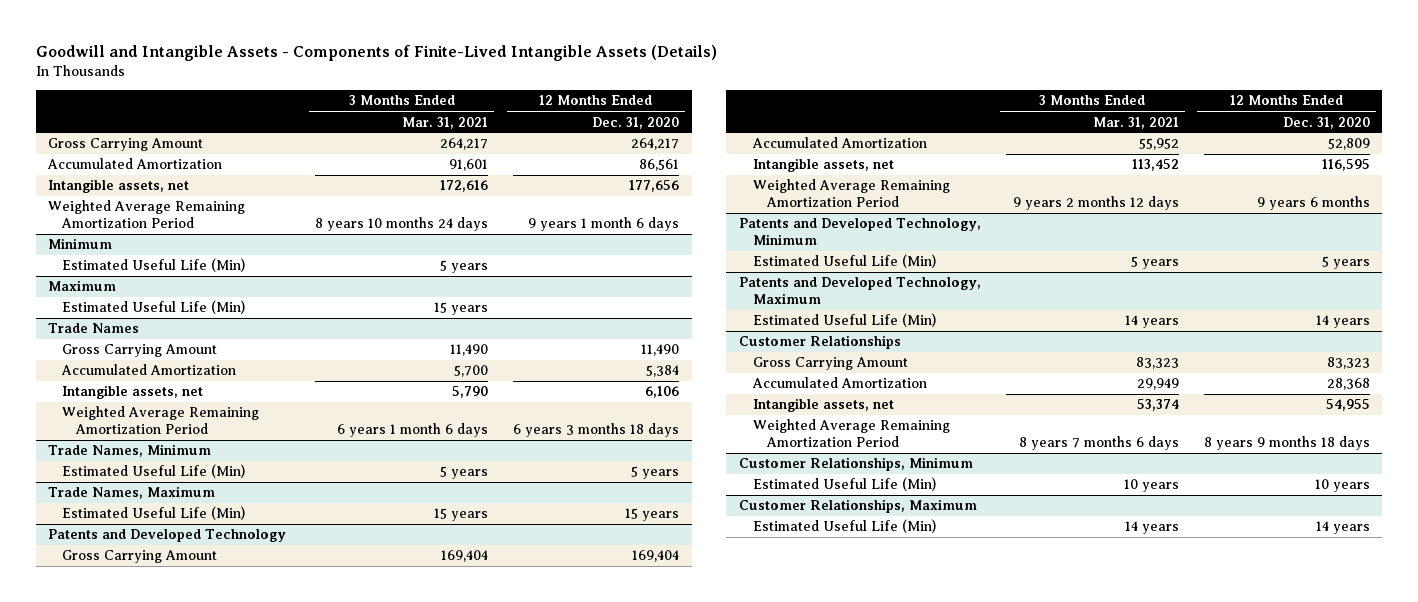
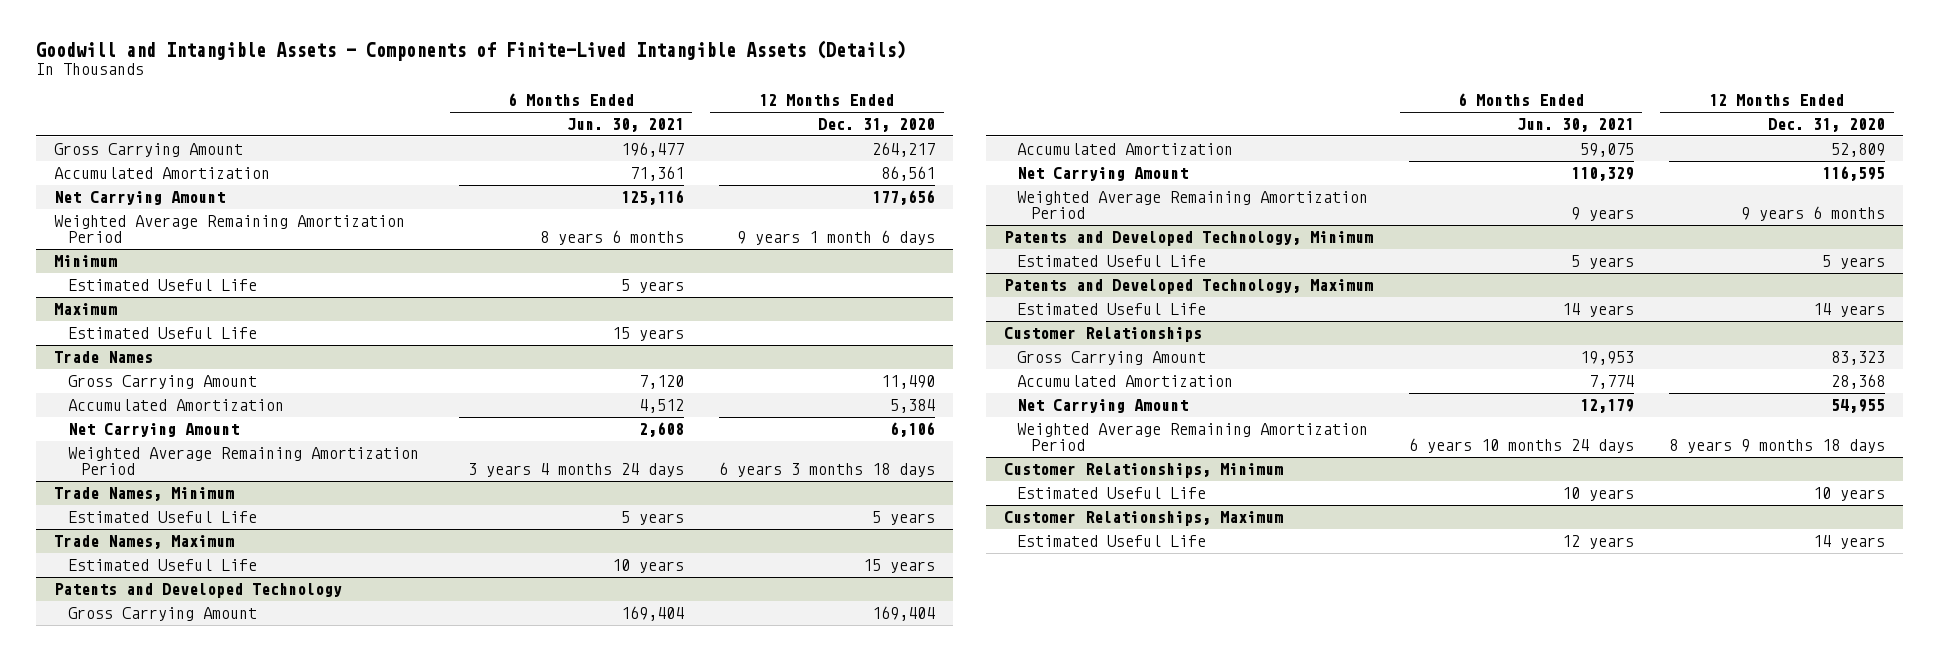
- | 3 Months Ended Mar. 31, 2021 | 12 Months Ended Dec. 31, 2020
+ | 6 Months Ended Jun. 30, 2021 | 12 Months Ended Dec. 31, 2020
- Intangible assets, net | 172,616 | 177,656
+ Net Carrying Amount | 125,116 | 177,656
@ Minimum
- Estimated Useful Life (Min) | 5 years |
+ Estimated Useful Life | 5 years |
@ Maximum
- Estimated Useful Life (Min) | 15 years |
+ Estimated Useful Life | 15 years |
@ Trade Names
- Intangible assets, net | 5,790 | 6,106
+ Net Carrying Amount | 2,608 | 6,106
@ Trade Names, Minimum
- Estimated Useful Life (Min) | 5 years | 5 years
+ Estimated Useful Life | 5 years | 5 years
@ Trade Names, Maximum
- Estimated Useful Life (Min) | 15 years | 15 years
+ Estimated Useful Life | 10 years | 15 years
@ Patents and Developed Technology
- Intangible assets, net | 113,452 | 116,595
+ Net Carrying Amount | 110,329 | 116,595
@ Patents and Developed Technology, Minimum
- Estimated Useful Life (Min) | 5 years | 5 years
+ Estimated Useful Life | 5 years | 5 years
@ Patents and Developed Technology, Maximum
- Estimated Useful Life (Min) | 14 years | 14 years
+ Estimated Useful Life | 14 years | 14 years
@ Customer Relationships
- Intangible assets, net | 53,374 | 54,955
+ Net Carrying Amount | 12,179 | 54,955
@ Customer Relationships, Minimum
- Estimated Useful Life (Min) | 10 years | 10 years
+ Estimated Useful Life | 10 years | 10 years
@ Customer Relationships, Maximum
- Estimated Useful Life (Min) | 14 years | 14 years
+ Estimated Useful Life | 12 years | 14 years

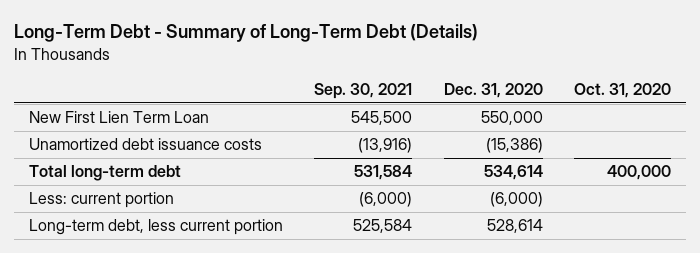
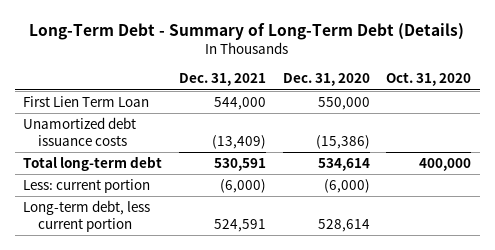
- | Sep. 30, 2021 | Dec. 31, 2020 | Oct. 31, 2020
+ | Dec. 31, 2021 | Dec. 31, 2020 | Oct. 31, 2020
- New First Lien Term Loan | 545,500 | 550,000 |
+ First Lien Term Loan | 544,000 | 550,000 |

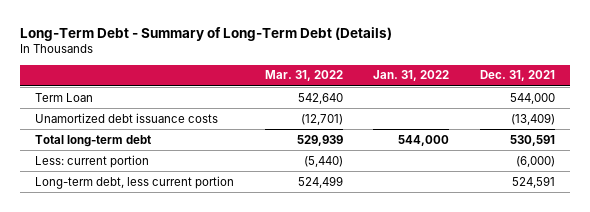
- | Dec. 31, 2021 | Dec. 31, 2020 | Oct. 31, 2020
+ | Mar. 31, 2022 | Jan. 31, 2022 | Dec. 31, 2021
- First Lien Term Loan | 544,000 | 550,000 |
+ Term Loan | 542,640 | | 544,000

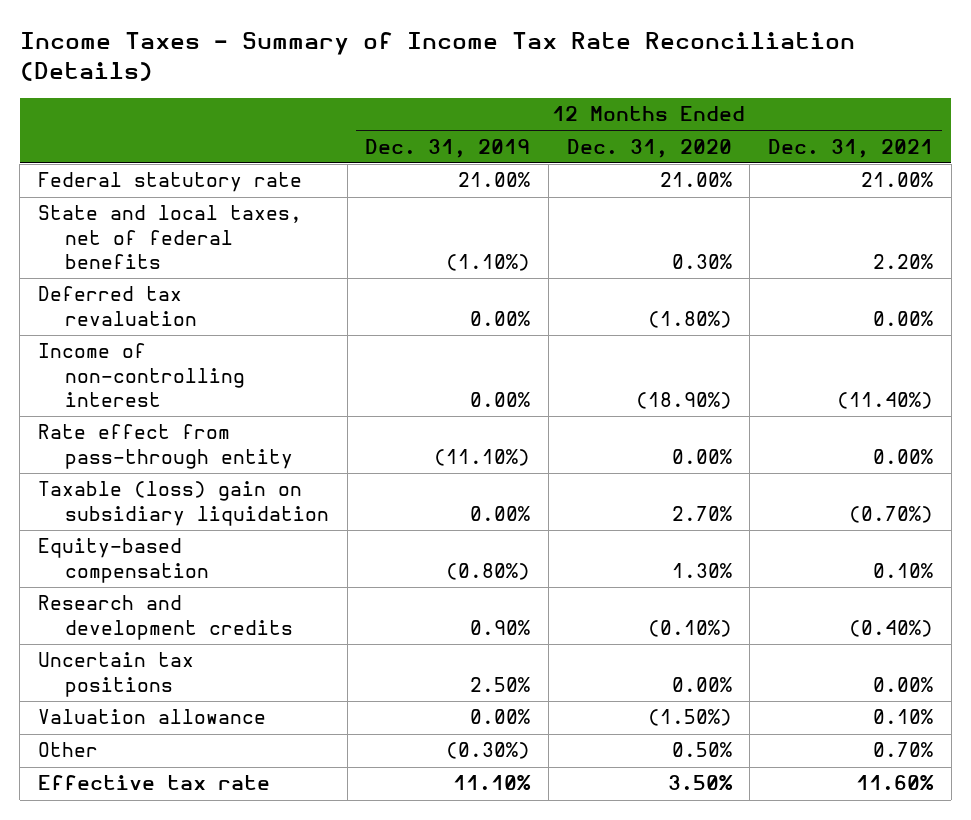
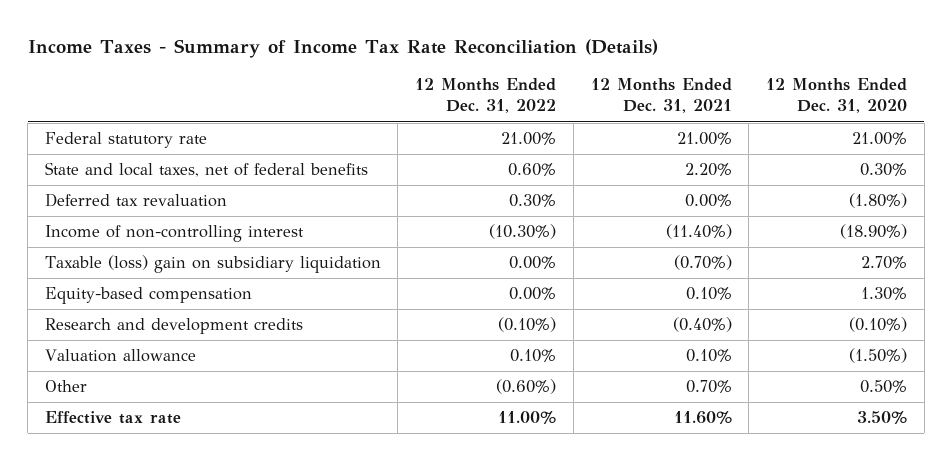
- | 12 Months Ended Dec. 31, 2019 | 12 Months Ended Dec. 31, 2020 | 12 Months Ended Dec. 31, 2021
+ | 12 Months Ended Dec. 31, 2022 | 12 Months Ended Dec. 31, 2021 | 12 Months Ended Dec. 31, 2020
- Rate effect from pass-through entity | (11.10%) | 0.00% | 0.00%
- Uncertain tax positions | 2.50% | 0.00% | 0.00%

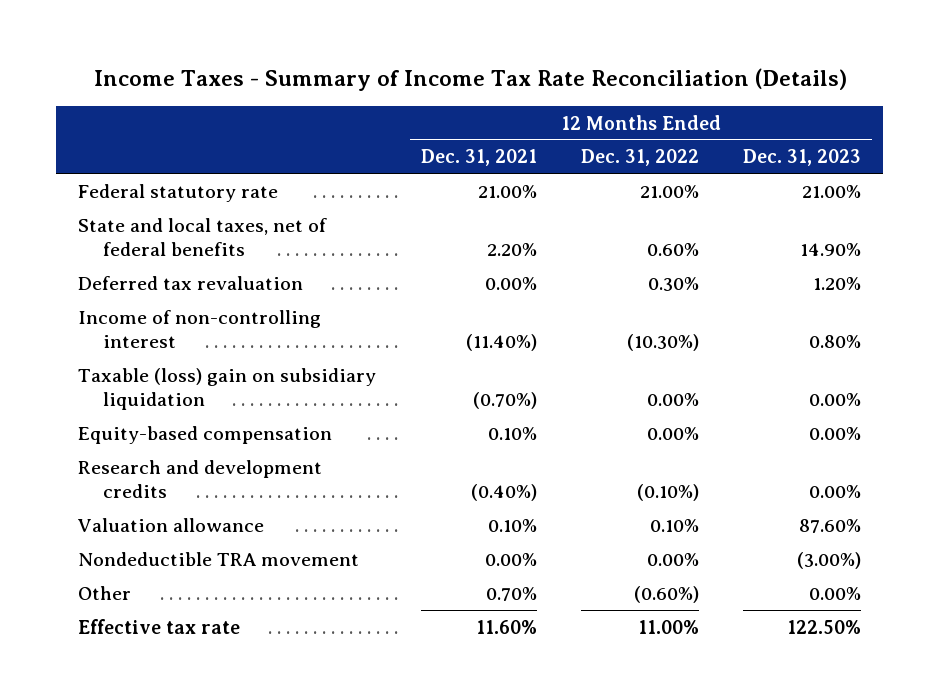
- | 12 Months Ended Dec. 31, 2022 | 12 Months Ended Dec. 31, 2021 | 12 Months Ended Dec. 31, 2020
+ | 12 Months Ended Dec. 31, 2021 | 12 Months Ended Dec. 31, 2022 | 12 Months Ended Dec. 31, 2023
+ Nondeductible TRA movement | 0.00% | 0.00% | (3.00%)

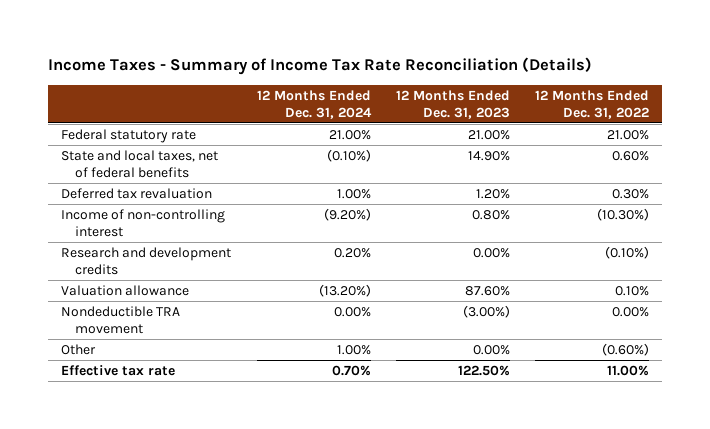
- | 12 Months Ended Dec. 31, 2021 | 12 Months Ended Dec. 31, 2022 | 12 Months Ended Dec. 31, 2023
+ | 12 Months Ended Dec. 31, 2024 | 12 Months Ended Dec. 31, 2023 | 12 Months Ended Dec. 31, 2022
- Taxable (loss) gain on subsidiary liquidation | (0.70%) | 0.00% | 0.00%
- Equity-based compensation | 0.10% | 0.00% | 0.00%

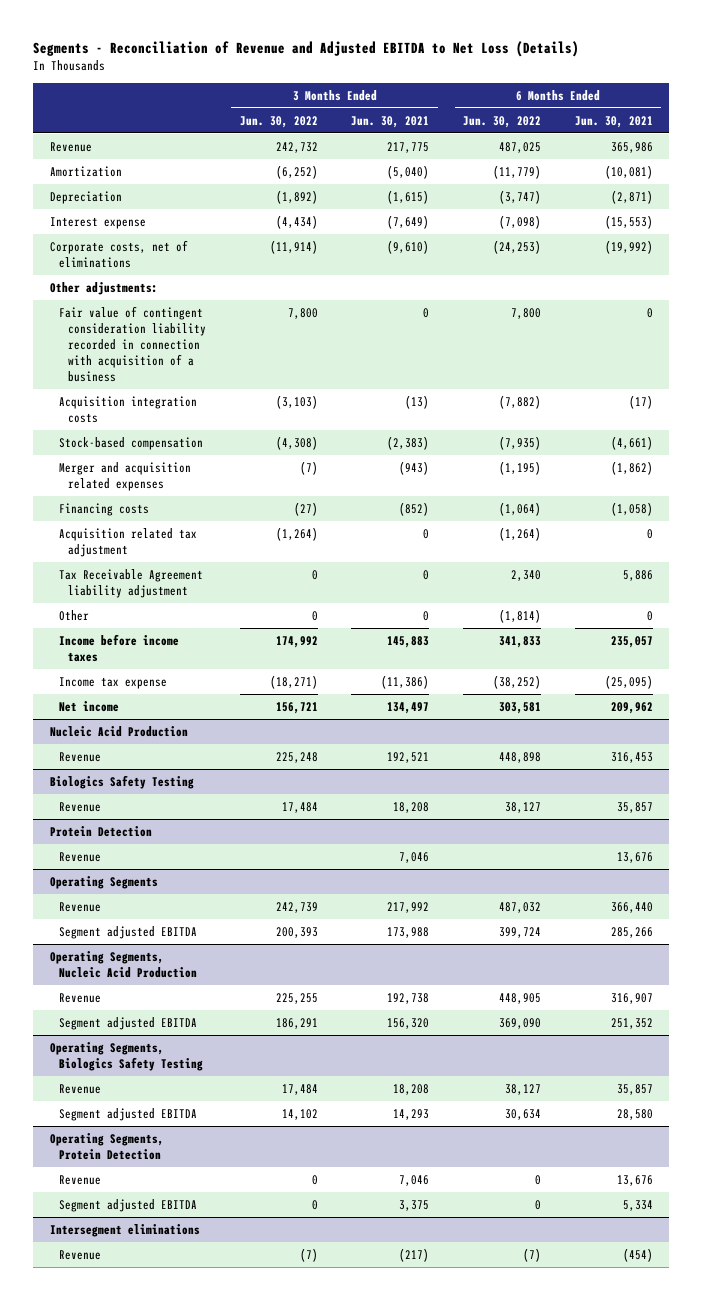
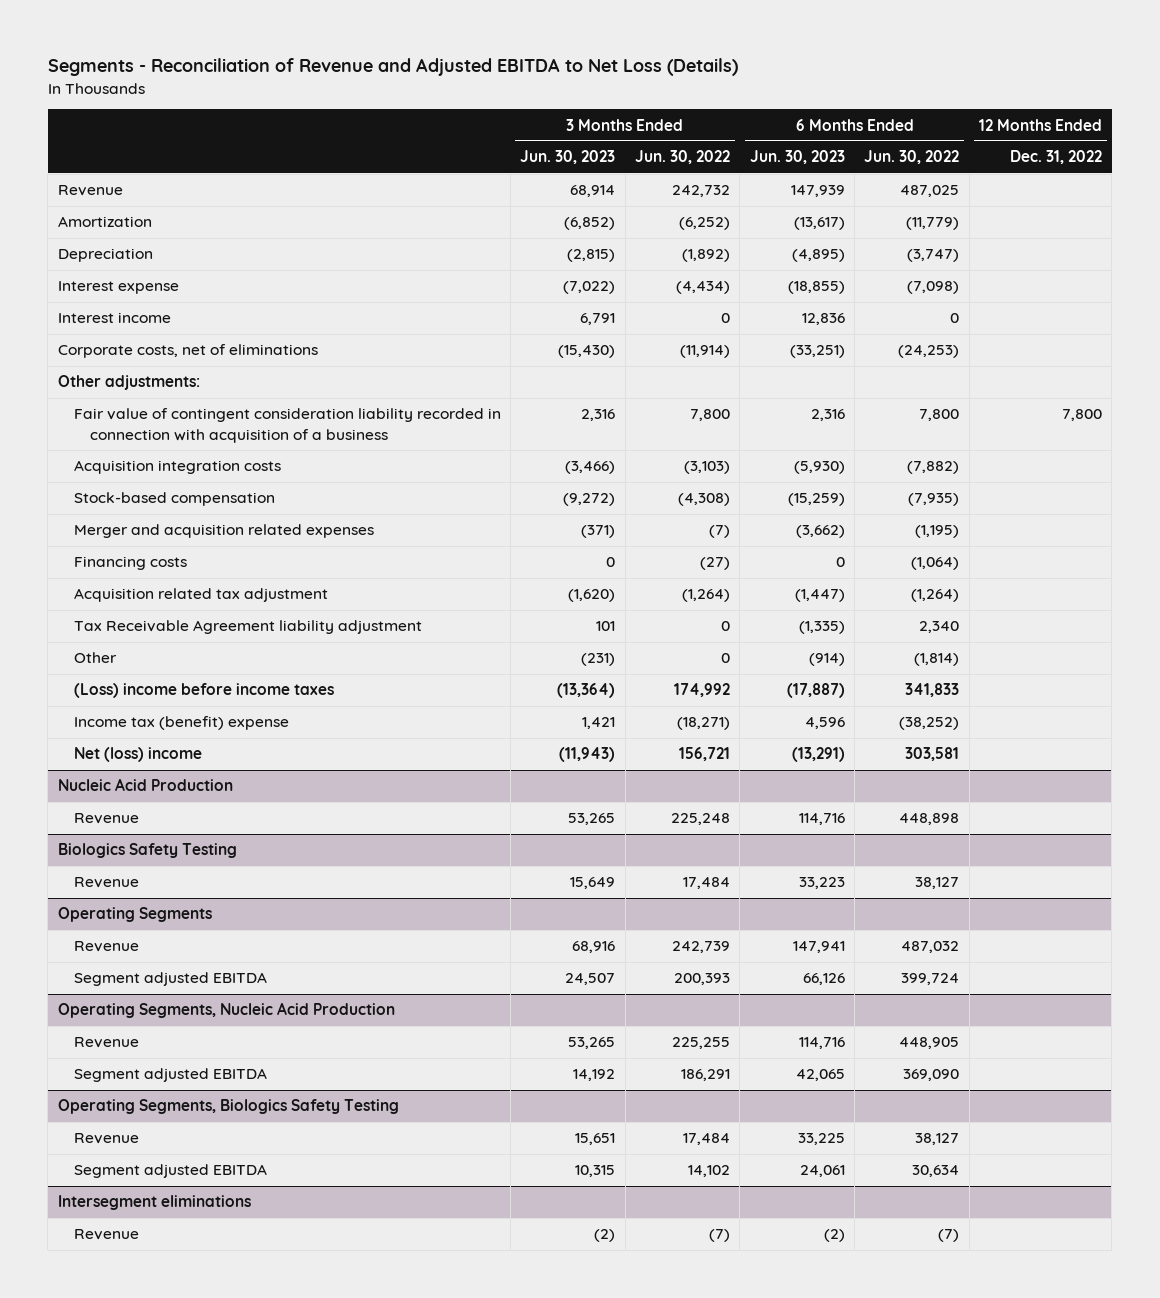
- | 3 Months Ended Jun. 30, 2022 | 3 Months Ended Jun. 30, 2021 | 6 Months Ended Jun. 30, 2022 | 6 Months Ended Jun. 30, 2021
+ | 3 Months Ended Jun. 30, 2023 | 3 Months Ended Jun. 30, 2022 | 6 Months Ended Jun. 30, 2023 | 6 Months Ended Jun. 30, 2022 | 12 Months Ended Dec. 31, 2022
+ Interest income | 6,791 | 0 | 12,836 | 0 |
- Income before income taxes | 174,992 | 145,883 | 341,833 | 235,057
- Income tax expense | (18,271) | (11,386) | (38,252) | (25,095)
- Net income | 156,721 | 134,497 | 303,581 | 209,962
+ (Loss) income before income taxes | (13,364) | 174,992 | (17,887) | 341,833 |
+ Income tax (benefit) expense | 1,421 | (18,271) | 4,596 | (38,252) |
+ Net (loss) income | (11,943) | 156,721 | (13,291) | 303,581 |
- Protein Detection
- Revenue | | 7,046 | | 13,676
- Operating Segments, Protein Detection
- Revenue | 0 | 7,046 | 0 | 13,676
- Segment adjusted EBITDA | 0 | 3,375 | 0 | 5,334

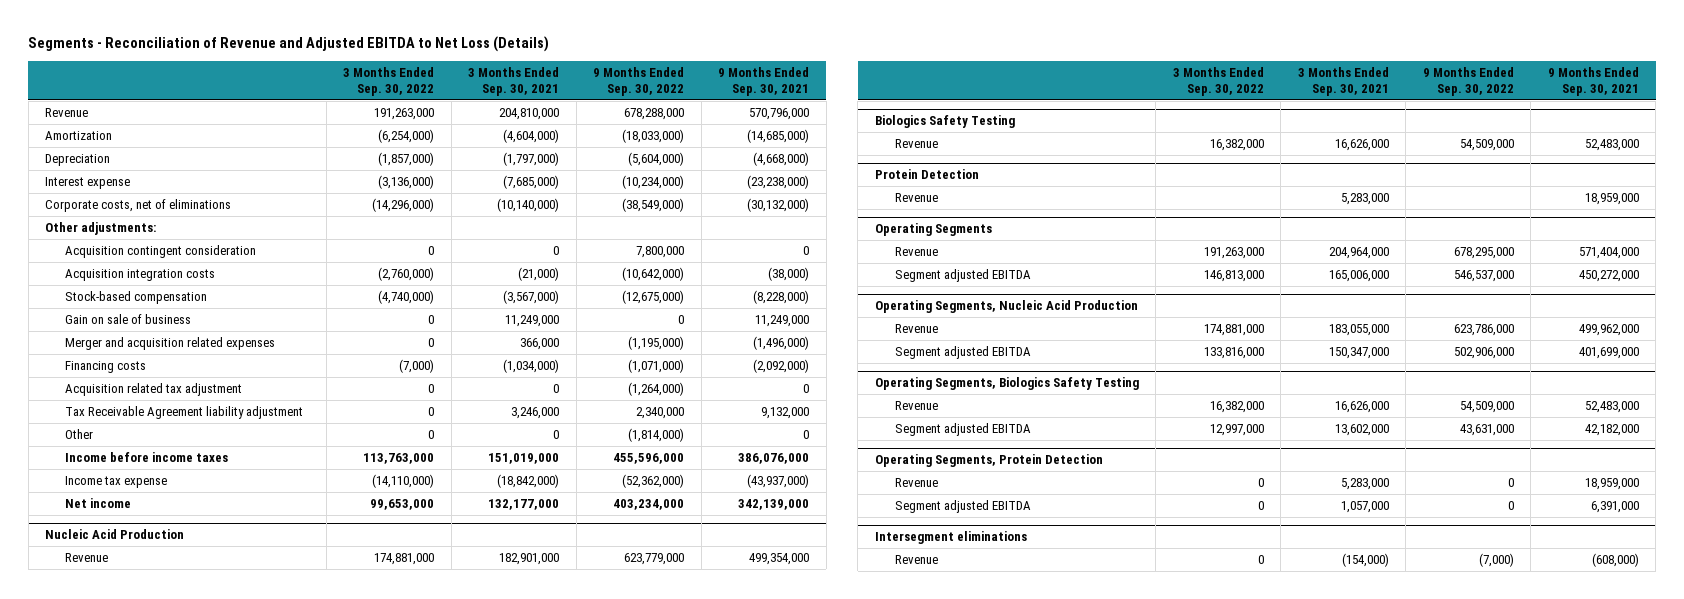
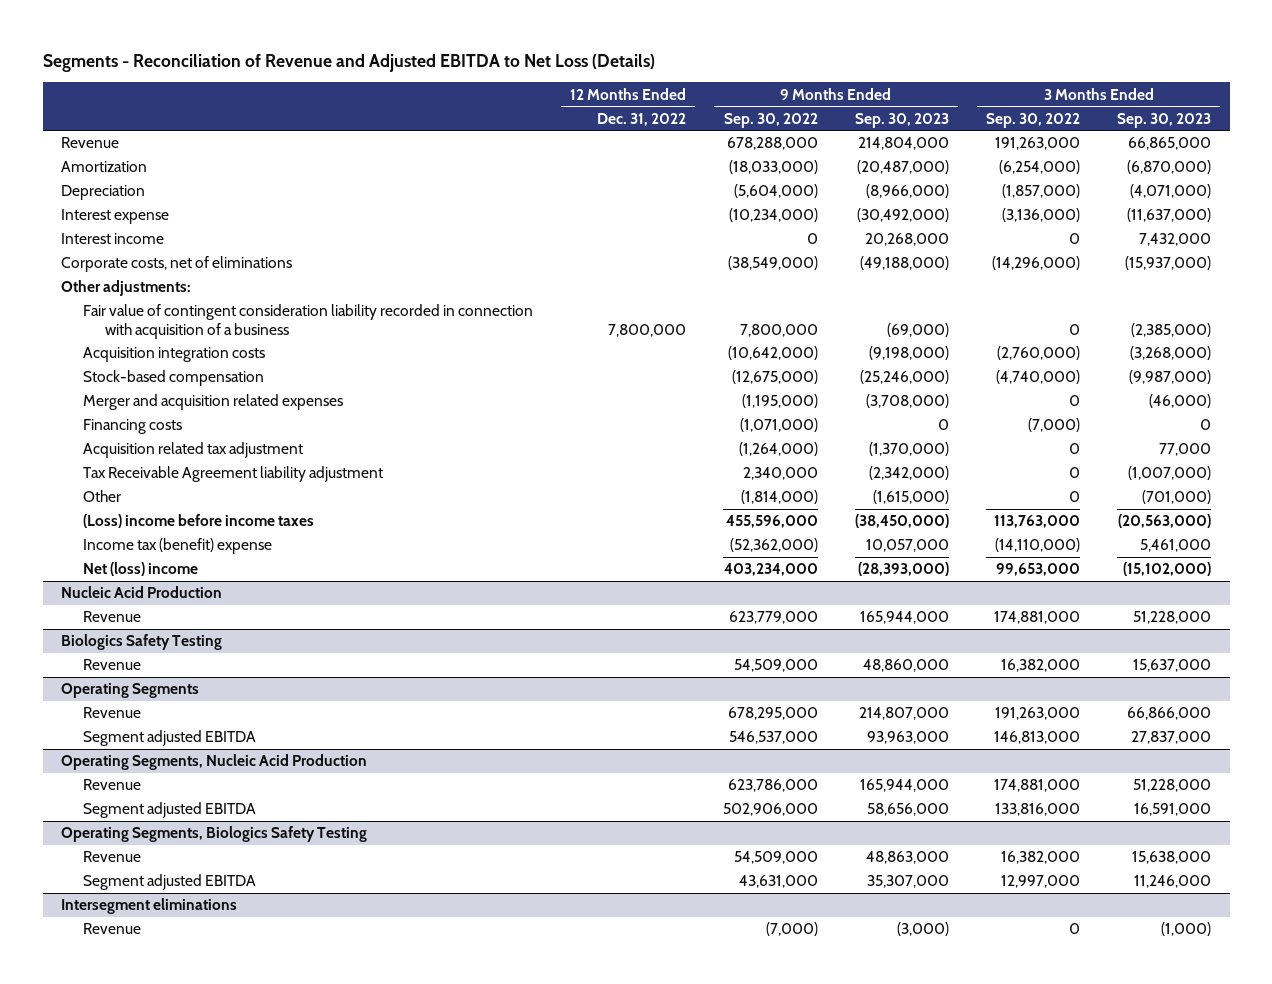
- | 3 Months Ended Sep. 30, 2022 | 3 Months Ended Sep. 30, 2021 | 9 Months Ended Sep. 30, 2022 | 9 Months Ended Sep. 30, 2021
+ | 12 Months Ended Dec. 31, 2022 | 9 Months Ended Sep. 30, 2022 | 9 Months Ended Sep. 30, 2023 | 3 Months Ended Sep. 30, 2022 | 3 Months Ended Sep. 30, 2023
+ Interest income | | 0 | 20,268,000 | 0 | 7,432,000
- Acquisition contingent consideration | 0 | 0 | 7,800,000 | 0
+ Fair value of contingent consideration liability recorded in connection with acquisition of a business | 7,800,000 | 7,800,000 | (69,000) | 0 | (2,385,000)
- Gain on sale of business | 0 | 11,249,000 | 0 | 11,249,000
- Income before income taxes | 113,763,000 | 151,019,000 | 455,596,000 | 386,076,000
- Income tax expense | (14,110,000) | (18,842,000) | (52,362,000) | (43,937,000)
- Net income | 99,653,000 | 132,177,000 | 403,234,000 | 342,139,000
+ (Loss) income before income taxes | | 455,596,000 | (38,450,000) | 113,763,000 | (20,563,000)
+ Income tax (benefit) expense | | (52,362,000) | 10,057,000 | (14,110,000) | 5,461,000
+ Net (loss) income | | 403,234,000 | (28,393,000) | 99,653,000 | (15,102,000)
- Protein Detection
- Revenue | | 5,283,000 | | 18,959,000
- Operating Segments, Protein Detection
- Revenue | 0 | 5,283,000 | 0 | 18,959,000
- Segment adjusted EBITDA | 0 | 1,057,000 | 0 | 6,391,000

